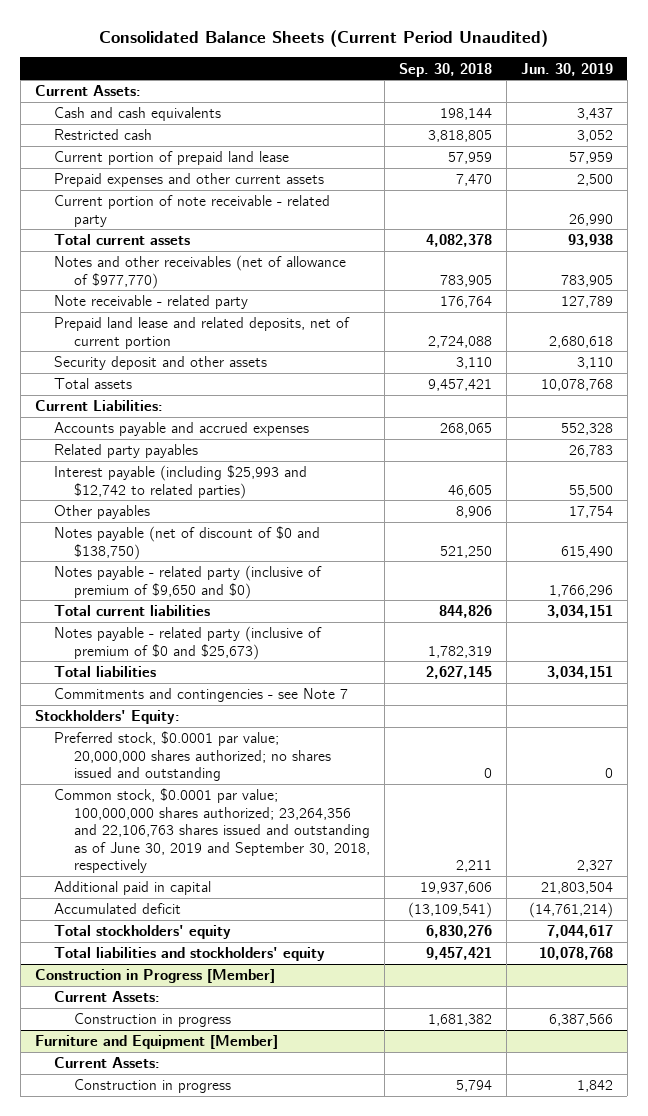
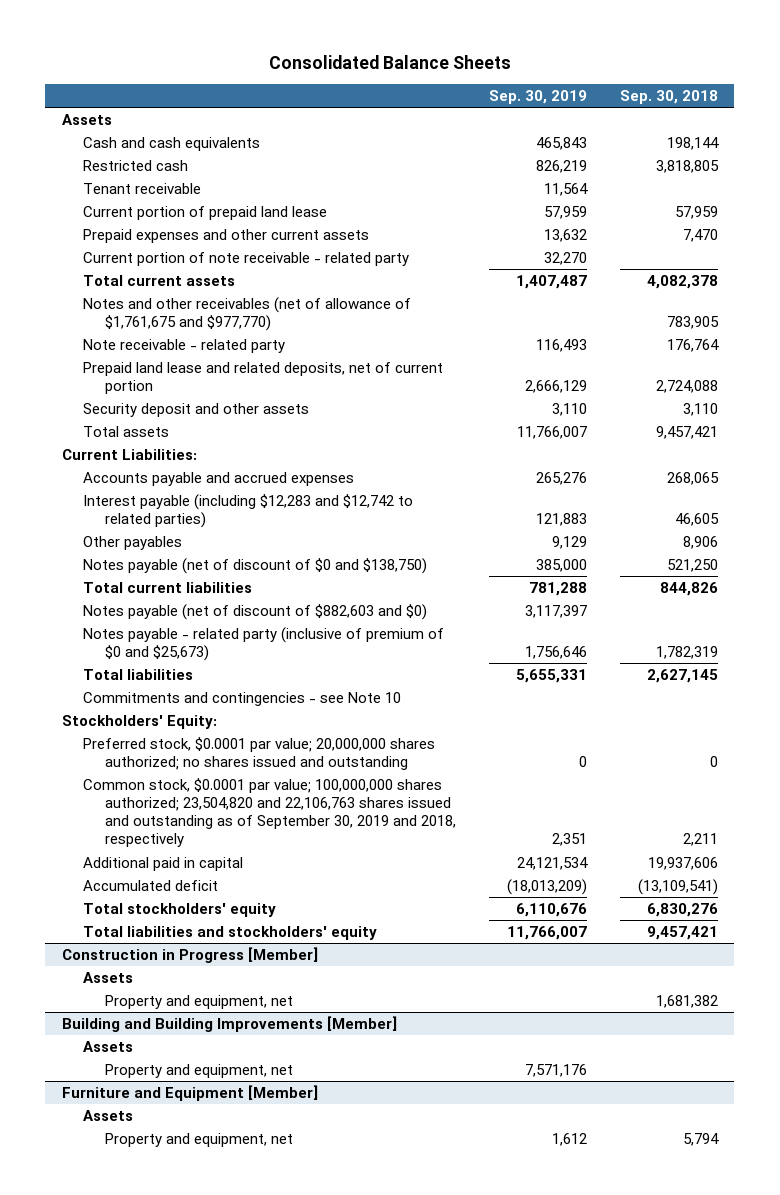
- Consolidated Balance Sheets (Current Period Unaudited)
+ Consolidated Balance Sheets
- | Sep. 30, 2018 | Jun. 30, 2019
+ | Sep. 30, 2019 | Sep. 30, 2018
- Current Assets:
+ Assets
+ Tenant receivable | 11,564 |
- Notes and other receivables (net of allowance of $977,770) | 783,905 | 783,905
+ Notes and other receivables (net of allowance of $1,761,675 and $977,770) | | 783,905
- Related party payables | | 26,783
- Interest payable (including $25,993 and $12,742 to related parties) | 46,605 | 55,500
+ Interest payable (including $12,283 and $12,742 to related parties) | 121,883 | 46,605
- Notes payable - related party (inclusive of premium of $9,650 and $0) | | 1,766,296
+ Notes payable (net of discount of $882,603 and $0) | 3,117,397 |
- Commitments and contingencies - see Note 7
+ Commitments and contingencies - see Note 10
- Common stock, $0.0001 par value; 100,000,000 shares authorized; 23,264,356 and 22,106,763 shares issued and outstanding as of June 30, 2019 and September 30, 2018, respectively | 2,211 | 2,327
+ Common stock, $0.0001 par value; 100,000,000 shares authorized; 23,504,820 and 22,106,763 shares issued and outstanding as of September 30, 2019 and 2018, respectively | 2,351 | 2,211
@ Construction in Progress [Member]
- Current Assets:
- Construction in progress | 1,681,382 | 6,387,566
+ Assets
+ Property and equipment, net | | 1,681,382
+ Building and Building Improvements [Member]
+ Assets
+ Property and equipment, net | 7,571,176 |
@ Furniture and Equipment [Member]
- Current Assets:
- Construction in progress | 5,794 | 1,842
+ Assets
+ Property and equipment, net | 1,612 | 5,794

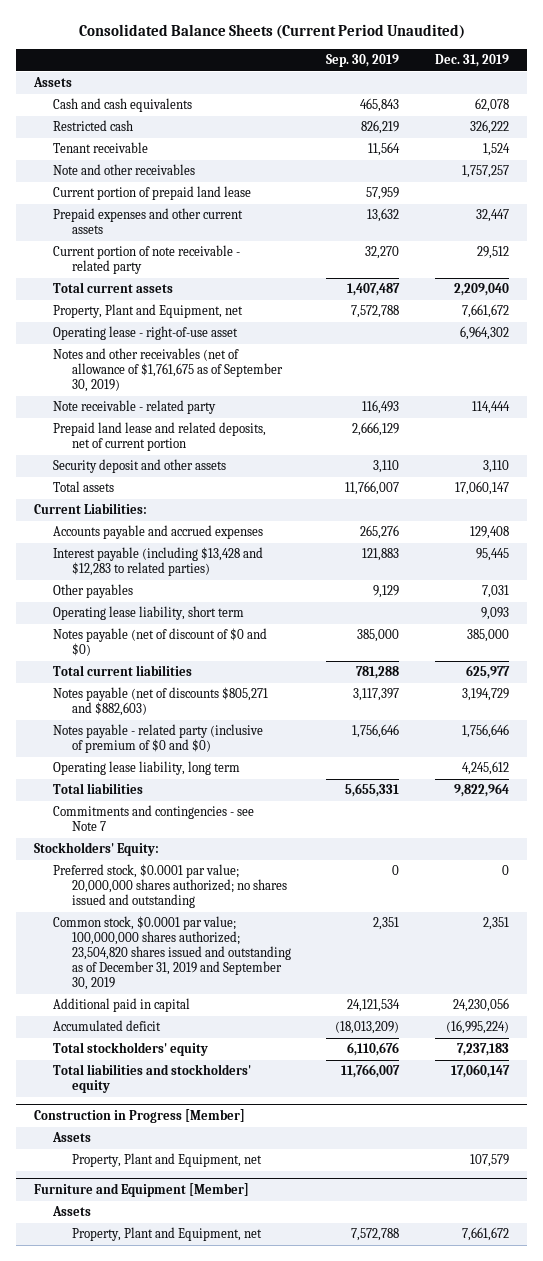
- Consolidated Balance Sheets
+ Consolidated Balance Sheets (Current Period Unaudited)
- | Sep. 30, 2019 | Sep. 30, 2018
+ | Sep. 30, 2019 | Dec. 31, 2019
+ Note and other receivables | | 1,757,257
- Notes and other receivables (net of allowance of $1,761,675 and $977,770) | | 783,905
+ Property, Plant and Equipment, net | 7,572,788 | 7,661,672
+ Operating lease - right-of-use asset | | 6,964,302
+ Notes and other receivables (net of allowance of $1,761,675 as of September 30, 2019)
- Interest payable (including $12,283 and $12,742 to related parties) | 121,883 | 46,605
+ Interest payable (including $13,428 and $12,283 to related parties) | 121,883 | 95,445
- Notes payable (net of discount of $0 and $138,750) | 385,000 | 521,250
+ Operating lease liability, short term | | 9,093
+ Notes payable (net of discount of $0 and $0) | 385,000 | 385,000
- Notes payable (net of discount of $882,603 and $0) | 3,117,397 |
- Notes payable - related party (inclusive of premium of $0 and $25,673) | 1,756,646 | 1,782,319
+ Notes payable (net of discounts $805,271 and $882,603) | 3,117,397 | 3,194,729
+ Notes payable - related party (inclusive of premium of $0 and $0) | 1,756,646 | 1,756,646
+ Operating lease liability, long term | | 4,245,612
- Commitments and contingencies - see Note 10
+ Commitments and contingencies - see Note 7
- Common stock, $0.0001 par value; 100,000,000 shares authorized; 23,504,820 and 22,106,763 shares issued and outstanding as of September 30, 2019 and 2018, respectively | 2,351 | 2,211
+ Common stock, $0.0001 par value; 100,000,000 shares authorized; 23,504,820 shares issued and outstanding as of December 31, 2019 and September 30, 2019 | 2,351 | 2,351
@ Construction in Progress [Member]
- Property and equipment, net | | 1,681,382
- Building and Building Improvements [Member]
- Assets
- Property and equipment, net | 7,571,176 |
@ Construction in Progress [Member]
+ Property, Plant and Equipment, net | | 107,579
@ Furniture and Equipment [Member]
- Property and equipment, net | 1,612 | 5,794
+ Property, Plant and Equipment, net | 7,572,788 | 7,661,672

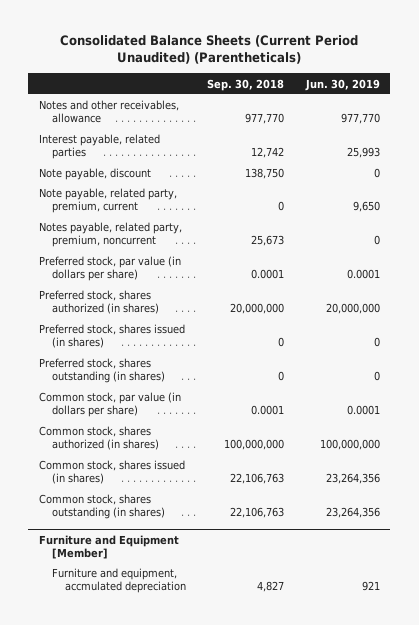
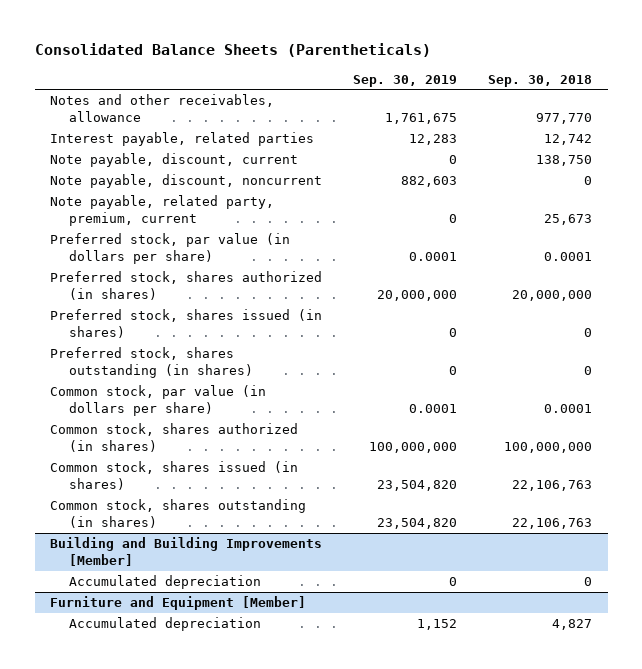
- Consolidated Balance Sheets (Current Period Unaudited) (Parentheticals)
+ Consolidated Balance Sheets (Parentheticals)
- | Sep. 30, 2018 | Jun. 30, 2019
+ | Sep. 30, 2019 | Sep. 30, 2018
- Note payable, discount | 138,750 | 0
- Note payable, related party, premium, current | 0 | 9,650
- Notes payable, related party, premium, noncurrent | 25,673 | 0
+ Note payable, discount, current | 0 | 138,750
+ Note payable, discount, noncurrent | 882,603 | 0
+ Note payable, related party, premium, current | 0 | 25,673
+ Building and Building Improvements [Member]
+ Accumulated depreciation | 0 | 0
@ Furniture and Equipment [Member]
- Furniture and equipment, accmulated depreciation | 4,827 | 921
+ Accumulated depreciation | 1,152 | 4,827

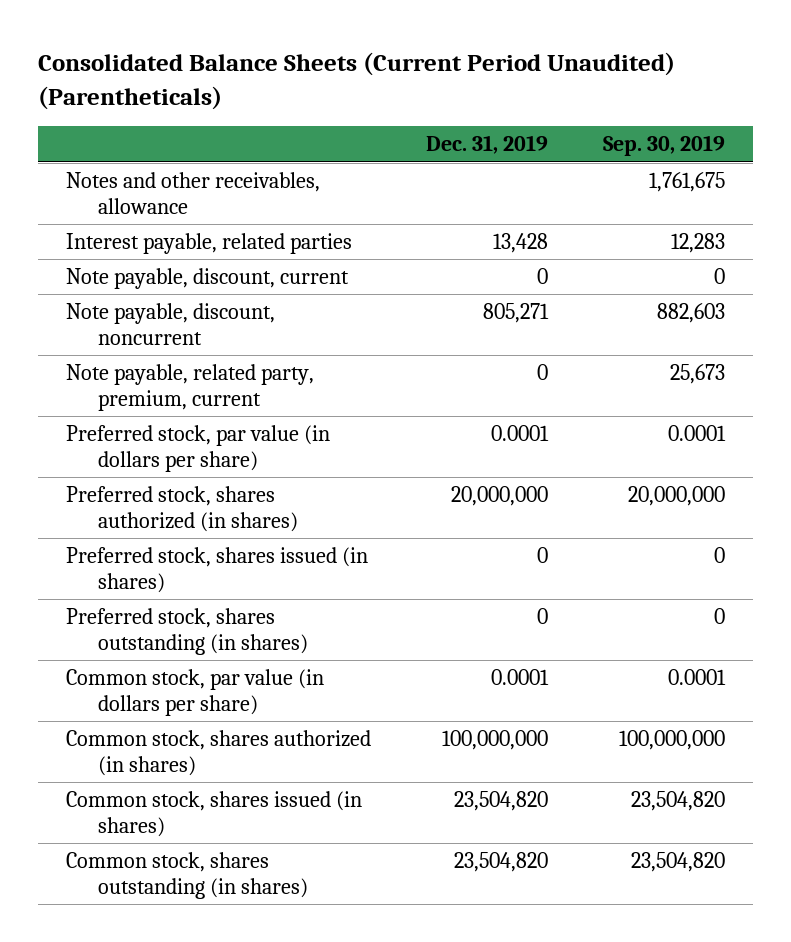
- Consolidated Balance Sheets (Parentheticals)
+ Consolidated Balance Sheets (Current Period Unaudited) (Parentheticals)
- | Sep. 30, 2019 | Sep. 30, 2018
+ | Dec. 31, 2019 | Sep. 30, 2019
- Note payable, related party, premium, current | 0 | 25,673
+ Note payable, related party, premium, current | 0 | 25,673
- Building and Building Improvements [Member]
- Accumulated depreciation | 0 | 0
- Furniture and Equipment [Member]
- Accumulated depreciation | 1,152 | 4,827

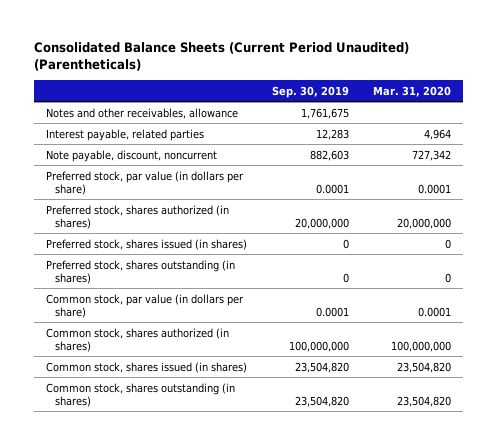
- | Dec. 31, 2019 | Sep. 30, 2019
+ | Sep. 30, 2019 | Mar. 31, 2020
- Note payable, discount, current | 0 | 0
- Note payable, related party, premium, current | 0 | 25,673

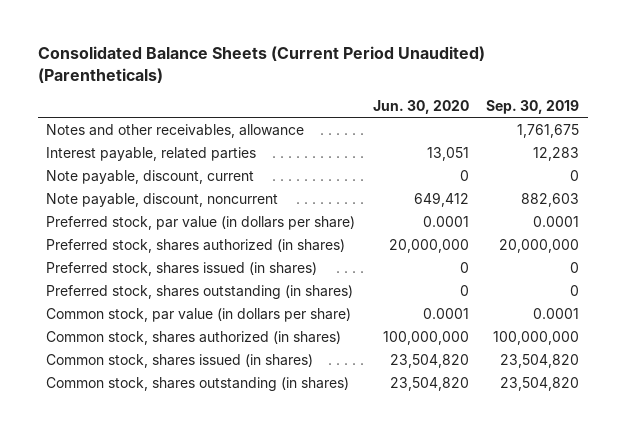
- | Sep. 30, 2019 | Mar. 31, 2020
+ | Jun. 30, 2020 | Sep. 30, 2019
+ Note payable, discount, current | 0 | 0

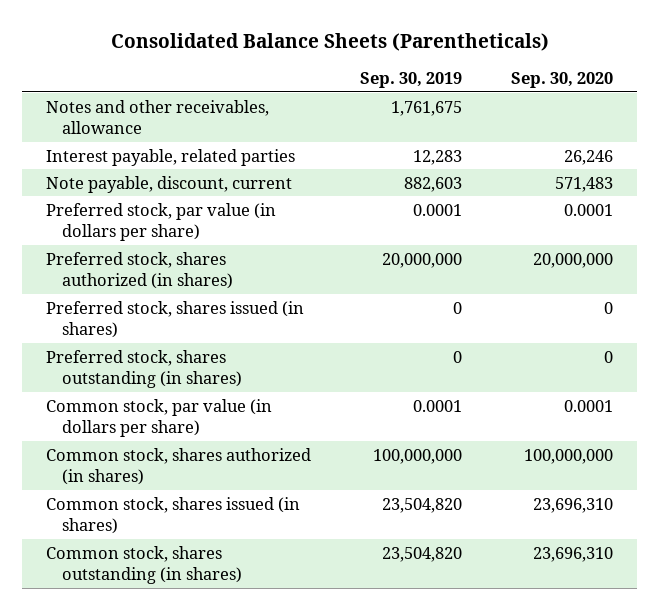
- Consolidated Balance Sheets (Current Period Unaudited) (Parentheticals)
+ Consolidated Balance Sheets (Parentheticals)
- | Jun. 30, 2020 | Sep. 30, 2019
+ | Sep. 30, 2019 | Sep. 30, 2020
- Note payable, discount, current | 0 | 0
- Note payable, discount, noncurrent | 649,412 | 882,603
+ Note payable, discount, current | 882,603 | 571,483

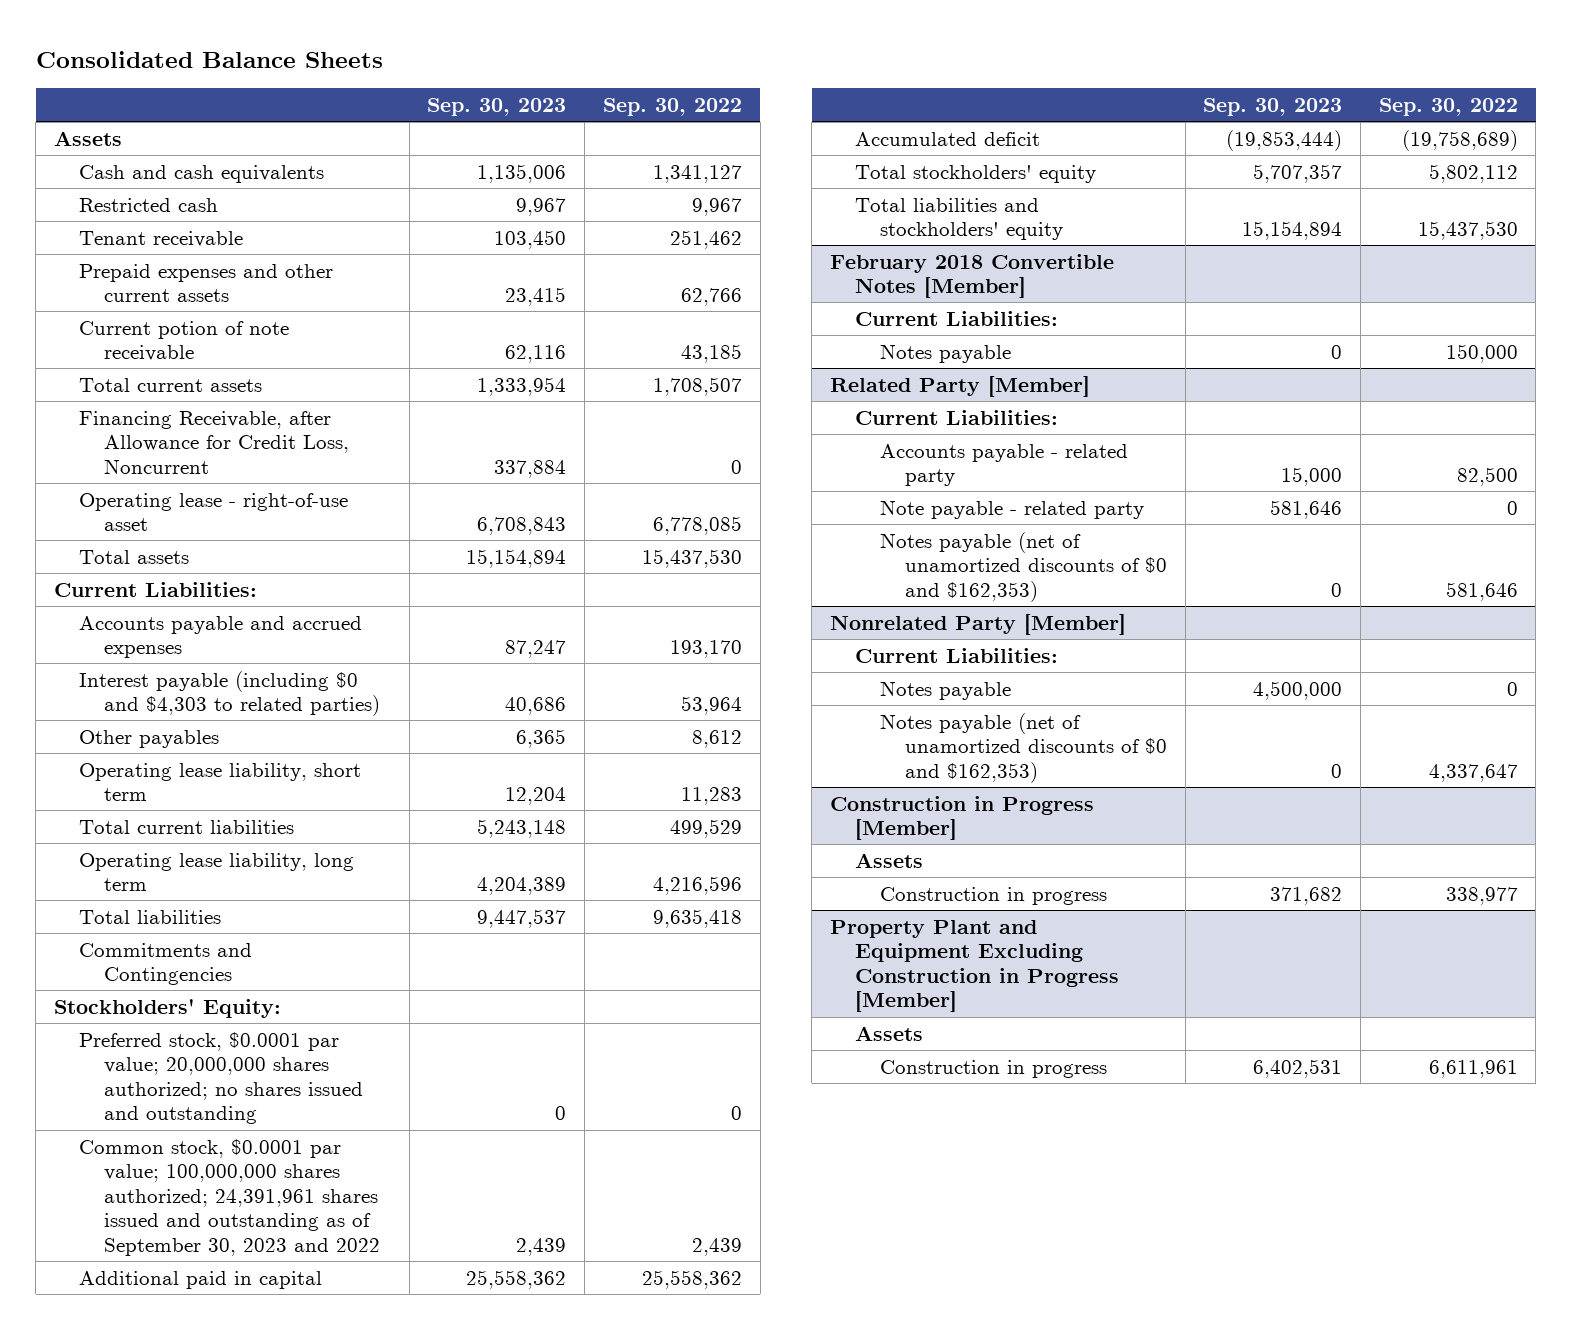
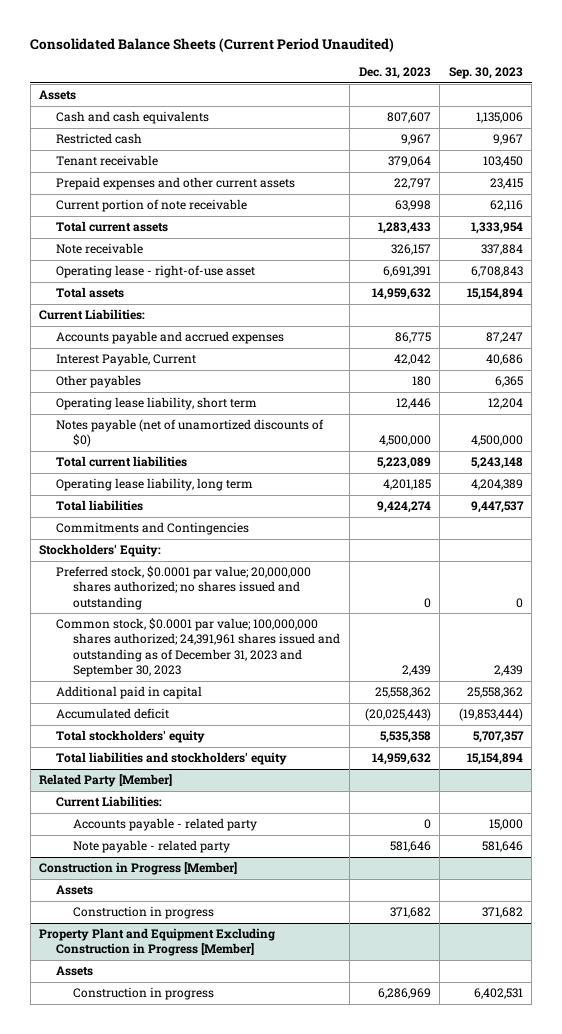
- Consolidated Balance Sheets
+ Consolidated Balance Sheets (Current Period Unaudited)
- | Sep. 30, 2023 | Sep. 30, 2022
+ | Dec. 31, 2023 | Sep. 30, 2023
- Current potion of note receivable | 62,116 | 43,185
+ Current portion of note receivable | 63,998 | 62,116
- Financing Receivable, after Allowance for Credit Loss, Noncurrent | 337,884 | 0
+ Note receivable | 326,157 | 337,884
- Interest payable (including $0 and $4,303 to related parties) | 40,686 | 53,964
+ Interest Payable, Current | 42,042 | 40,686
+ Notes payable (net of unamortized discounts of $0) | 4,500,000 | 4,500,000
- Common stock, $0.0001 par value; 100,000,000 shares authorized; 24,391,961 shares issued and outstanding as of September 30, 2023 and 2022 | 2,439 | 2,439
+ Common stock, $0.0001 par value; 100,000,000 shares authorized; 24,391,961 shares issued and outstanding as of December 31, 2023 and September 30, 2023 | 2,439 | 2,439
- February 2018 Convertible Notes [Member]
- Current Liabilities:
- Notes payable | 0 | 150,000
@ Related Party [Member]
- Notes payable (net of unamortized discounts of $0 and $162,353) | 0 | 581,646
- Nonrelated Party [Member]
- Current Liabilities:
- Notes payable | 4,500,000 | 0
- Notes payable (net of unamortized discounts of $0 and $162,353) | 0 | 4,337,647

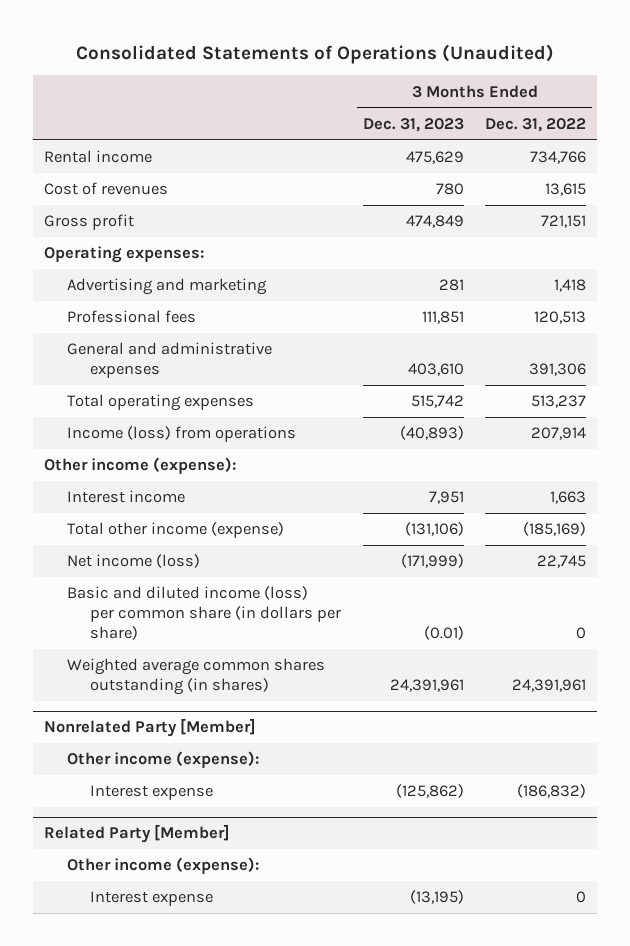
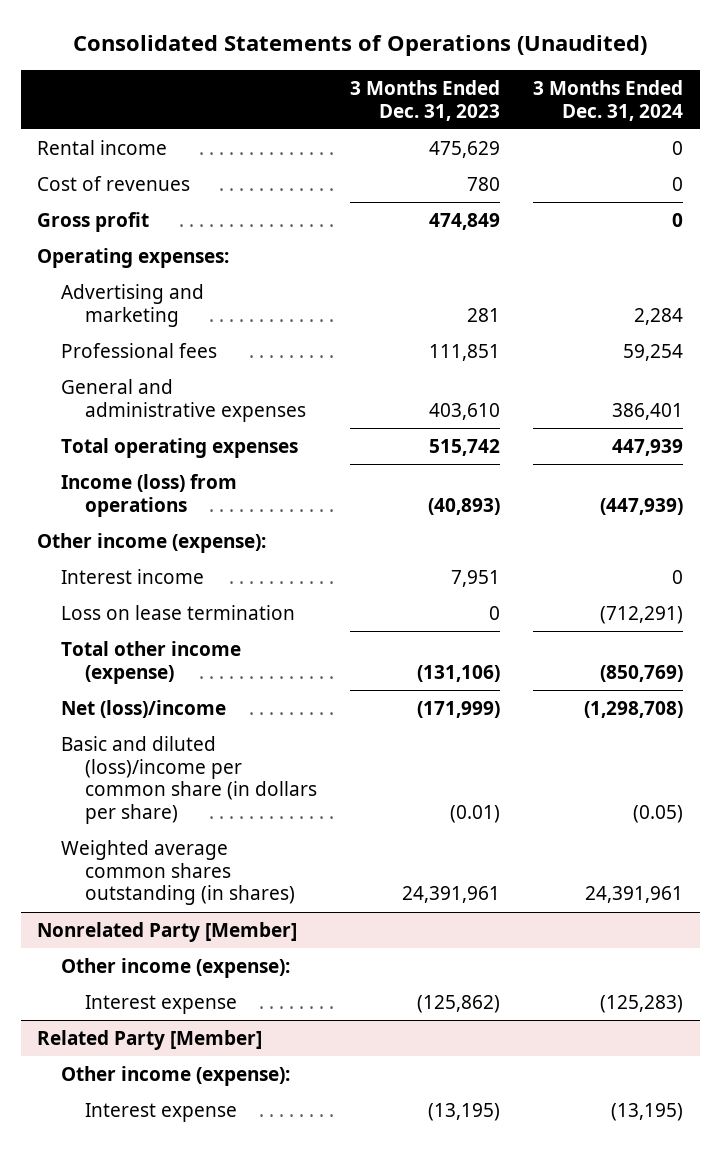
- | 3 Months Ended Dec. 31, 2023 | 3 Months Ended Dec. 31, 2022
+ | 3 Months Ended Dec. 31, 2023 | 3 Months Ended Dec. 31, 2024
+ Loss on lease termination | 0 | (712,291)
- Net income (loss) | (171,999) | 22,745
- Basic and diluted income (loss) per common share (in dollars per share) | (0.01) | 0
+ Net (loss)/income | (171,999) | (1,298,708)
+ Basic and diluted (loss)/income per common share (in dollars per share) | (0.01) | (0.05)

